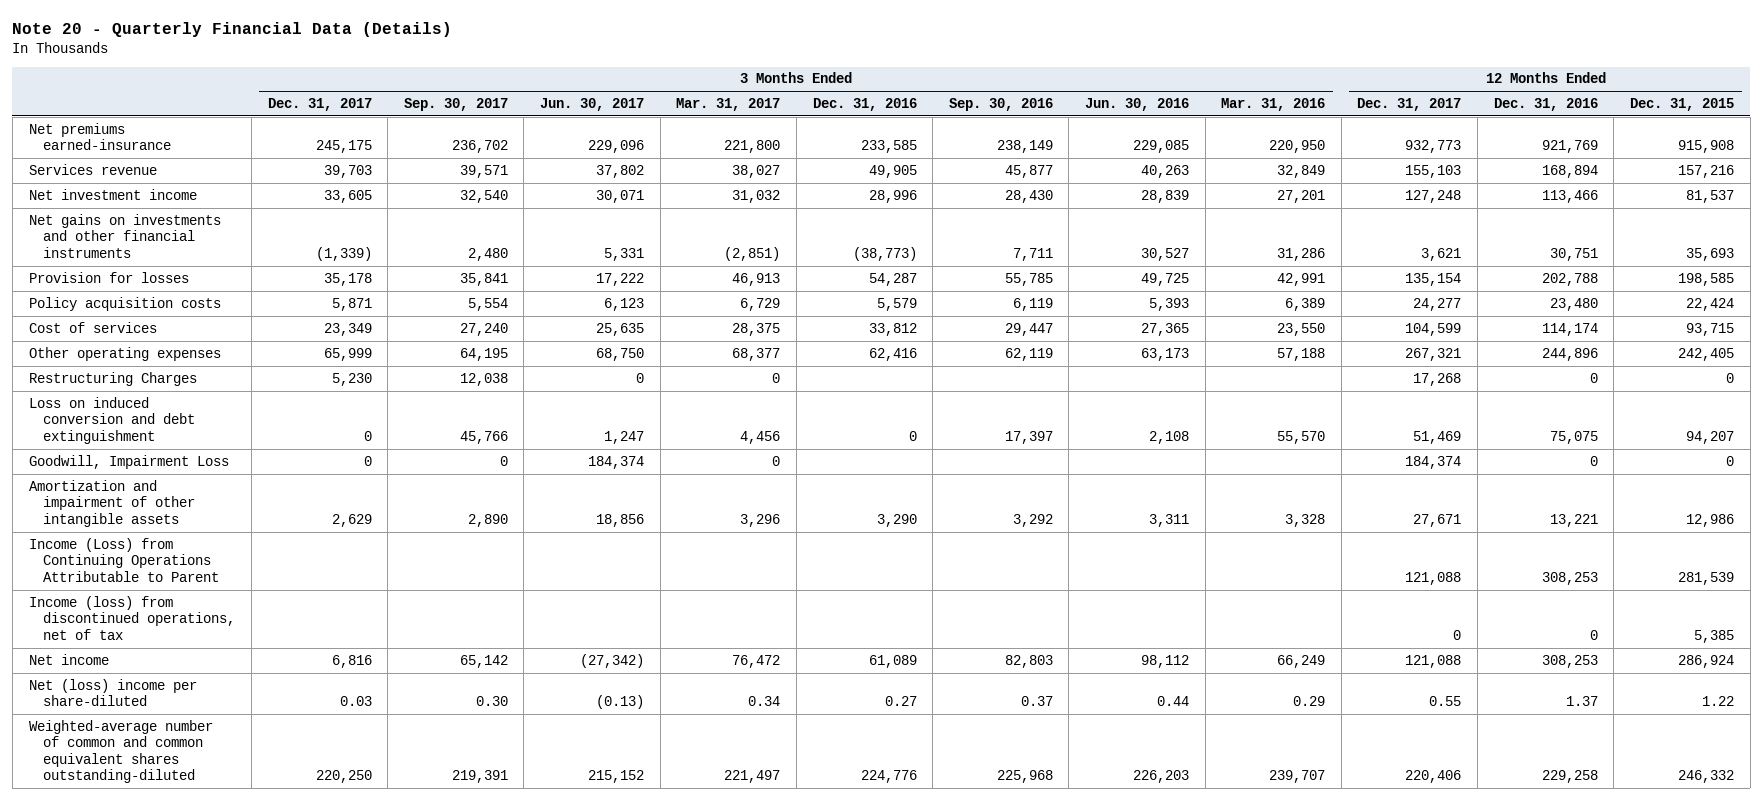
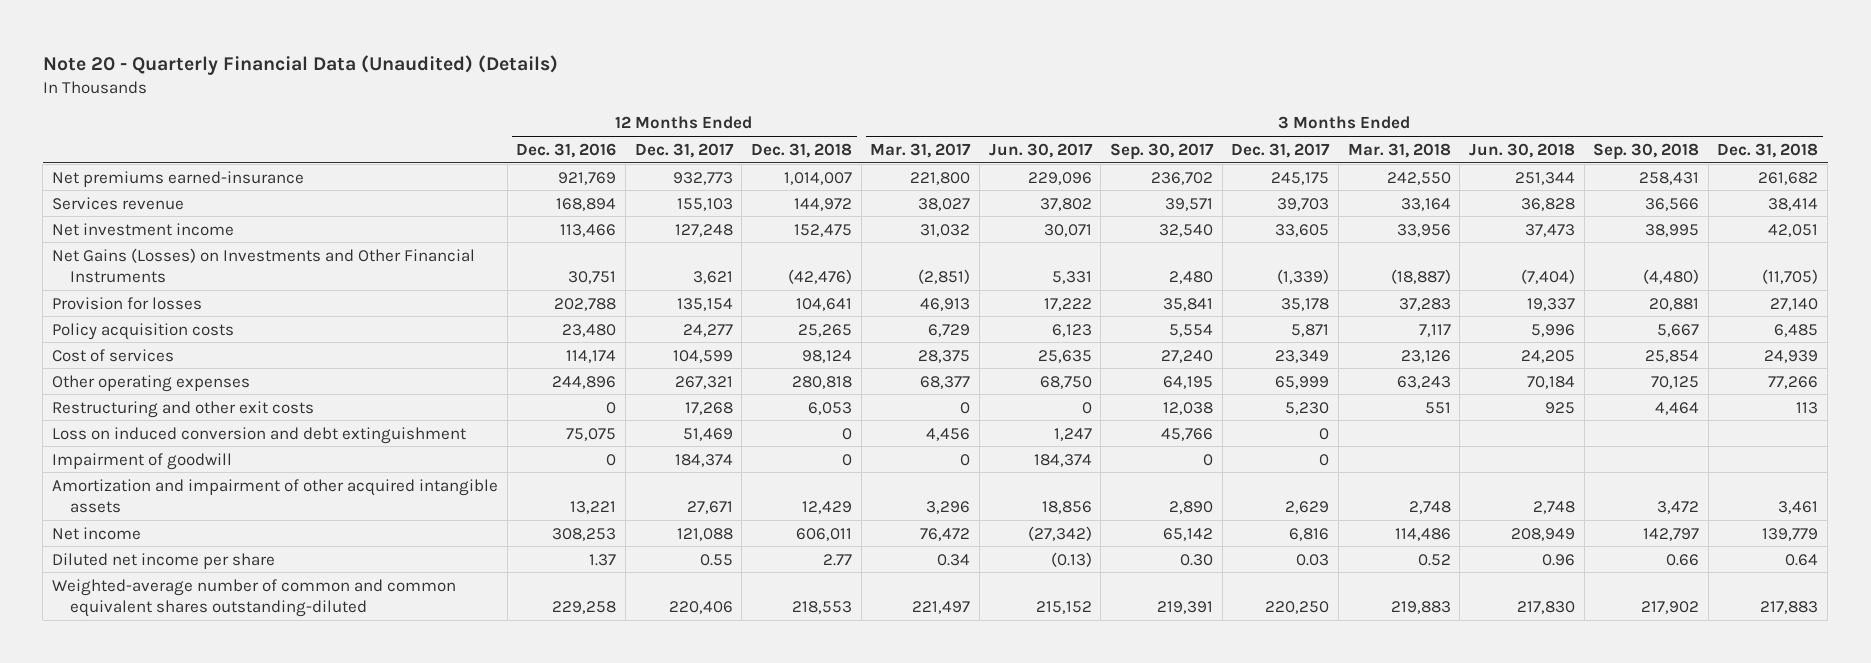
- Note 20 - Quarterly Financial Data (Details)
+ Note 20 - Quarterly Financial Data (Unaudited) (Details)
- | 3 Months Ended Dec. 31, 2017 | 3 Months Ended Sep. 30, 2017 | 3 Months Ended Jun. 30, 2017 | 3 Months Ended Mar. 31, 2017 | 3 Months Ended Dec. 31, 2016 | 3 Months Ended Sep. 30, 2016 | 3 Months Ended Jun. 30, 2016 | 3 Months Ended Mar. 31, 2016 | 12 Months Ended Dec. 31, 2017 | 12 Months Ended Dec. 31, 2016 | 12 Months Ended Dec. 31, 2015
+ | 12 Months Ended Dec. 31, 2016 | 12 Months Ended Dec. 31, 2017 | 12 Months Ended Dec. 31, 2018 | 3 Months Ended Mar. 31, 2017 | 3 Months Ended Jun. 30, 2017 | 3 Months Ended Sep. 30, 2017 | 3 Months Ended Dec. 31, 2017 | 3 Months Ended Mar. 31, 2018 | 3 Months Ended Jun. 30, 2018 | 3 Months Ended Sep. 30, 2018 | 3 Months Ended Dec. 31, 2018
- Net gains on investments and other financial instruments | (1,339) | 2,480 | 5,331 | (2,851) | (38,773) | 7,711 | 30,527 | 31,286 | 3,621 | 30,751 | 35,693
+ Net Gains (Losses) on Investments and Other Financial Instruments | 30,751 | 3,621 | (42,476) | (2,851) | 5,331 | 2,480 | (1,339) | (18,887) | (7,404) | (4,480) | (11,705)
- Restructuring Charges | 5,230 | 12,038 | 0 | 0 | | | | | 17,268 | 0 | 0
+ Restructuring and other exit costs | 0 | 17,268 | 6,053 | 0 | 0 | 12,038 | 5,230 | 551 | 925 | 4,464 | 113
- Goodwill, Impairment Loss | 0 | 0 | 184,374 | 0 | | | | | 184,374 | 0 | 0
- Amortization and impairment of other intangible assets | 2,629 | 2,890 | 18,856 | 3,296 | 3,290 | 3,292 | 3,311 | 3,328 | 27,671 | 13,221 | 12,986
- Income (Loss) from Continuing Operations Attributable to Parent | | | | | | | | | 121,088 | 308,253 | 281,539
- Income (loss) from discontinued operations, net of tax | | | | | | | | | 0 | 0 | 5,385
+ Impairment of goodwill | 0 | 184,374 | 0 | 0 | 184,374 | 0 | 0 | | | |
+ Amortization and impairment of other acquired intangible assets | 13,221 | 27,671 | 12,429 | 3,296 | 18,856 | 2,890 | 2,629 | 2,748 | 2,748 | 3,472 | 3,461
- Net (loss) income per share-diluted | 0.03 | 0.30 | (0.13) | 0.34 | 0.27 | 0.37 | 0.44 | 0.29 | 0.55 | 1.37 | 1.22
+ Diluted net income per share | 1.37 | 0.55 | 2.77 | 0.34 | (0.13) | 0.30 | 0.03 | 0.52 | 0.96 | 0.66 | 0.64

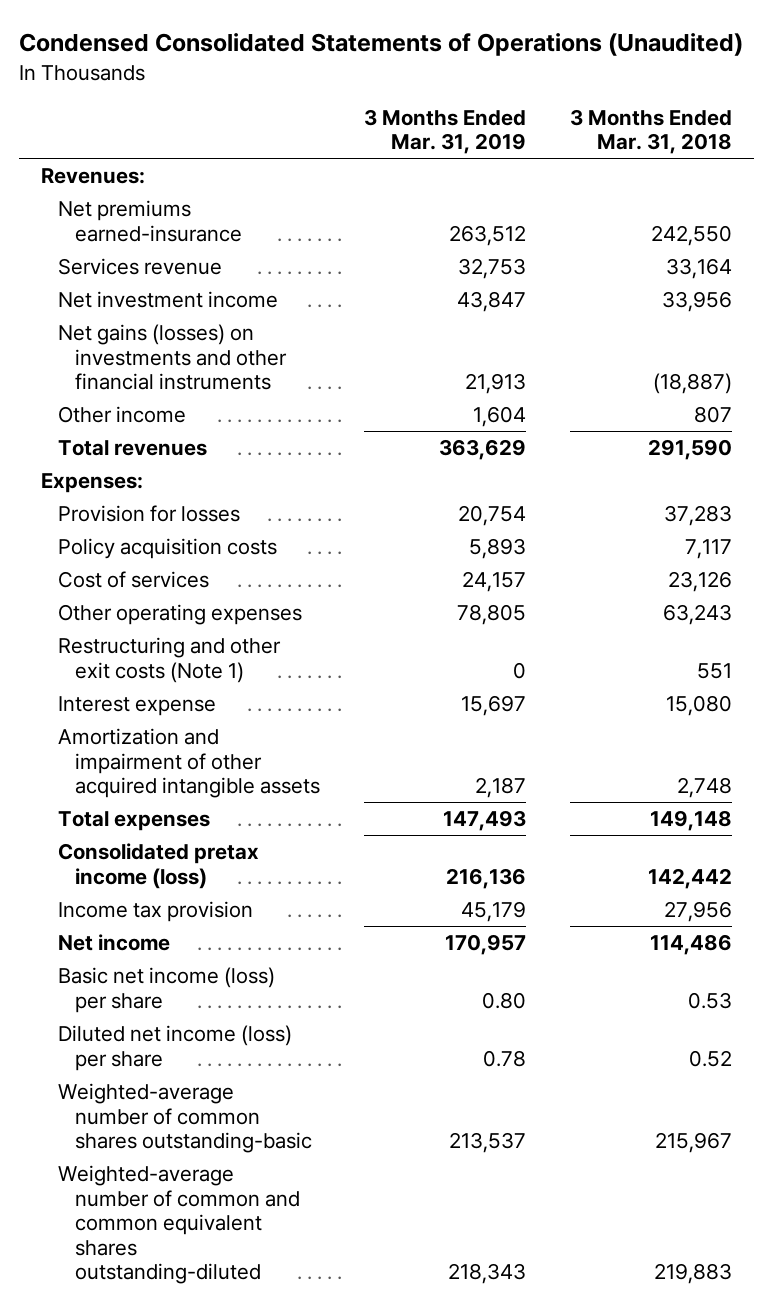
- Note 20 - Quarterly Financial Data (Unaudited) (Details)
+ Condensed Consolidated Statements of Operations (Unaudited)
- | 12 Months Ended Dec. 31, 2016 | 12 Months Ended Dec. 31, 2017 | 12 Months Ended Dec. 31, 2018 | 3 Months Ended Mar. 31, 2017 | 3 Months Ended Jun. 30, 2017 | 3 Months Ended Sep. 30, 2017 | 3 Months Ended Dec. 31, 2017 | 3 Months Ended Mar. 31, 2018 | 3 Months Ended Jun. 30, 2018 | 3 Months Ended Sep. 30, 2018 | 3 Months Ended Dec. 31, 2018
+ | 3 Months Ended Mar. 31, 2019 | 3 Months Ended Mar. 31, 2018
+ Revenues:
- Net Gains (Losses) on Investments and Other Financial Instruments | 30,751 | 3,621 | (42,476) | (2,851) | 5,331 | 2,480 | (1,339) | (18,887) | (7,404) | (4,480) | (11,705)
+ Net gains (losses) on investments and other financial instruments | 21,913 | (18,887)
+ Other income | 1,604 | 807
+ Total revenues | 363,629 | 291,590
+ Expenses:
- Restructuring and other exit costs | 0 | 17,268 | 6,053 | 0 | 0 | 12,038 | 5,230 | 551 | 925 | 4,464 | 113
- Loss on induced conversion and debt extinguishment | 75,075 | 51,469 | 0 | 4,456 | 1,247 | 45,766 | 0 | | | |
- Impairment of goodwill | 0 | 184,374 | 0 | 0 | 184,374 | 0 | 0 | | | |
+ Restructuring and other exit costs (Note 1) | 0 | 551
+ Interest expense | 15,697 | 15,080
+ Total expenses | 147,493 | 149,148
+ Consolidated pretax income (loss) | 216,136 | 142,442
+ Income tax provision | 45,179 | 27,956
- Diluted net income per share | 1.37 | 0.55 | 2.77 | 0.34 | (0.13) | 0.30 | 0.03 | 0.52 | 0.96 | 0.66 | 0.64
+ Basic net income (loss) per share | 0.80 | 0.53
+ Diluted net income (loss) per share | 0.78 | 0.52
+ Weighted-average number of common shares outstanding-basic | 213,537 | 215,967

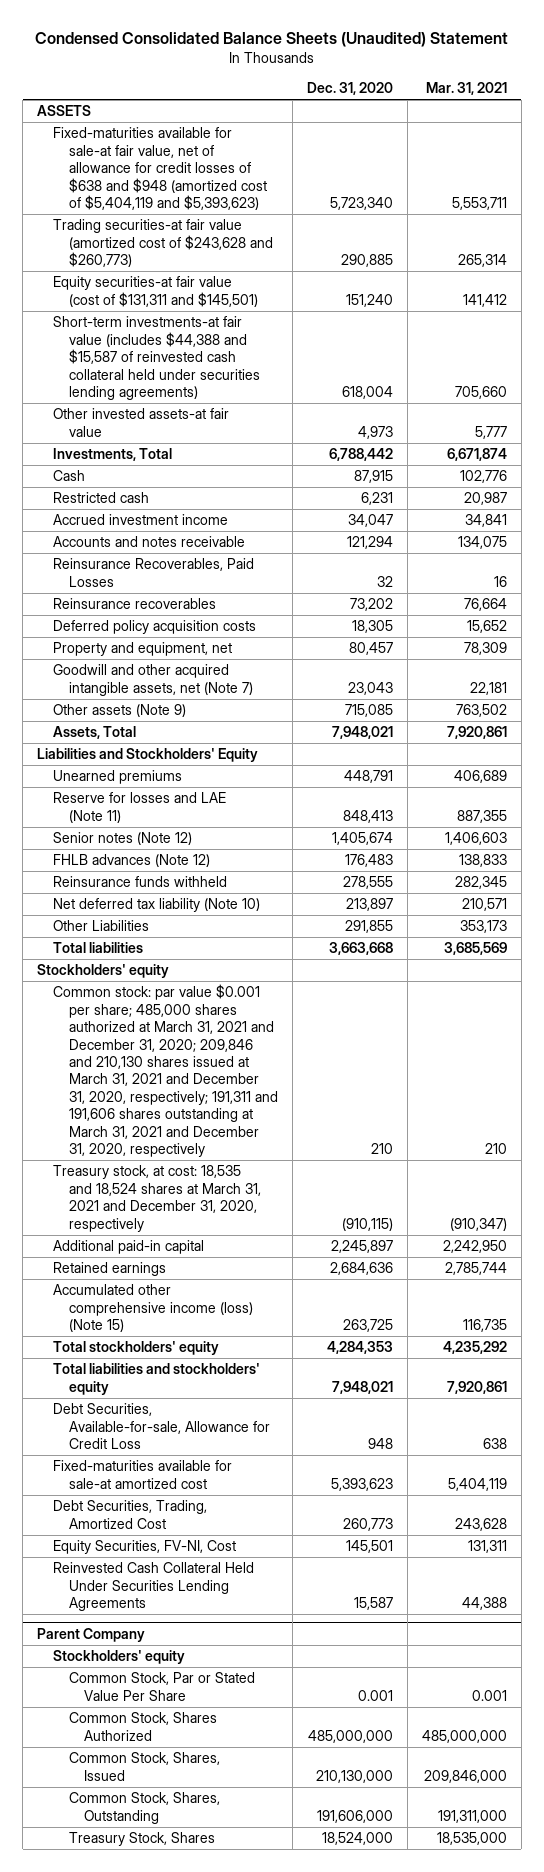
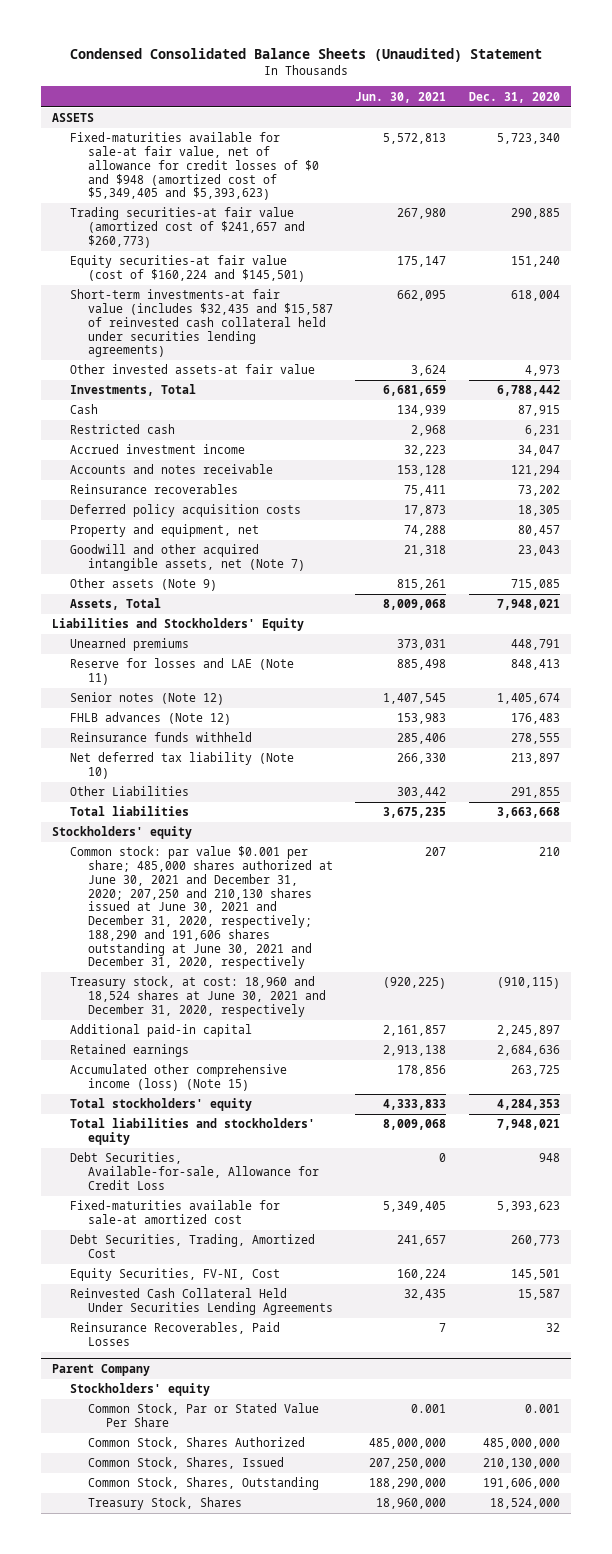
- | Dec. 31, 2020 | Mar. 31, 2021
+ | Jun. 30, 2021 | Dec. 31, 2020
- Fixed-maturities available for sale-at fair value, net of allowance for credit losses of $638 and $948 (amortized cost of $5,404,119 and $5,393,623) | 5,723,340 | 5,553,711
- Trading securities-at fair value (amortized cost of $243,628 and $260,773) | 290,885 | 265,314
- Equity securities-at fair value (cost of $131,311 and $145,501) | 151,240 | 141,412
- Short-term investments-at fair value (includes $44,388 and $15,587 of reinvested cash collateral held under securities lending agreements) | 618,004 | 705,660
+ Fixed-maturities available for sale-at fair value, net of allowance for credit losses of $0 and $948 (amortized cost of $5,349,405 and $5,393,623) | 5,572,813 | 5,723,340
+ Trading securities-at fair value (amortized cost of $241,657 and $260,773) | 267,980 | 290,885
+ Equity securities-at fair value (cost of $160,224 and $145,501) | 175,147 | 151,240
+ Short-term investments-at fair value (includes $32,435 and $15,587 of reinvested cash collateral held under securities lending agreements) | 662,095 | 618,004
- Common stock: par value $0.001 per share; 485,000 shares authorized at March 31, 2021 and December 31, 2020; 209,846 and 210,130 shares issued at March 31, 2021 and December 31, 2020, respectively; 191,311 and 191,606 shares outstanding at March 31, 2021 and December 31, 2020, respectively | 210 | 210
- Treasury stock, at cost: 18,535 and 18,524 shares at March 31, 2021 and December 31, 2020, respectively | (910,115) | (910,347)
+ Common stock: par value $0.001 per share; 485,000 shares authorized at June 30, 2021 and December 31, 2020; 207,250 and 210,130 shares issued at June 30, 2021 and December 31, 2020, respectively; 188,290 and 191,606 shares outstanding at June 30, 2021 and December 31, 2020, respectively | 207 | 210
+ Treasury stock, at cost: 18,960 and 18,524 shares at June 30, 2021 and December 31, 2020, respectively | (920,225) | (910,115)
moved down: Reinsurance Recoverables, Paid Losses | 7 | 32

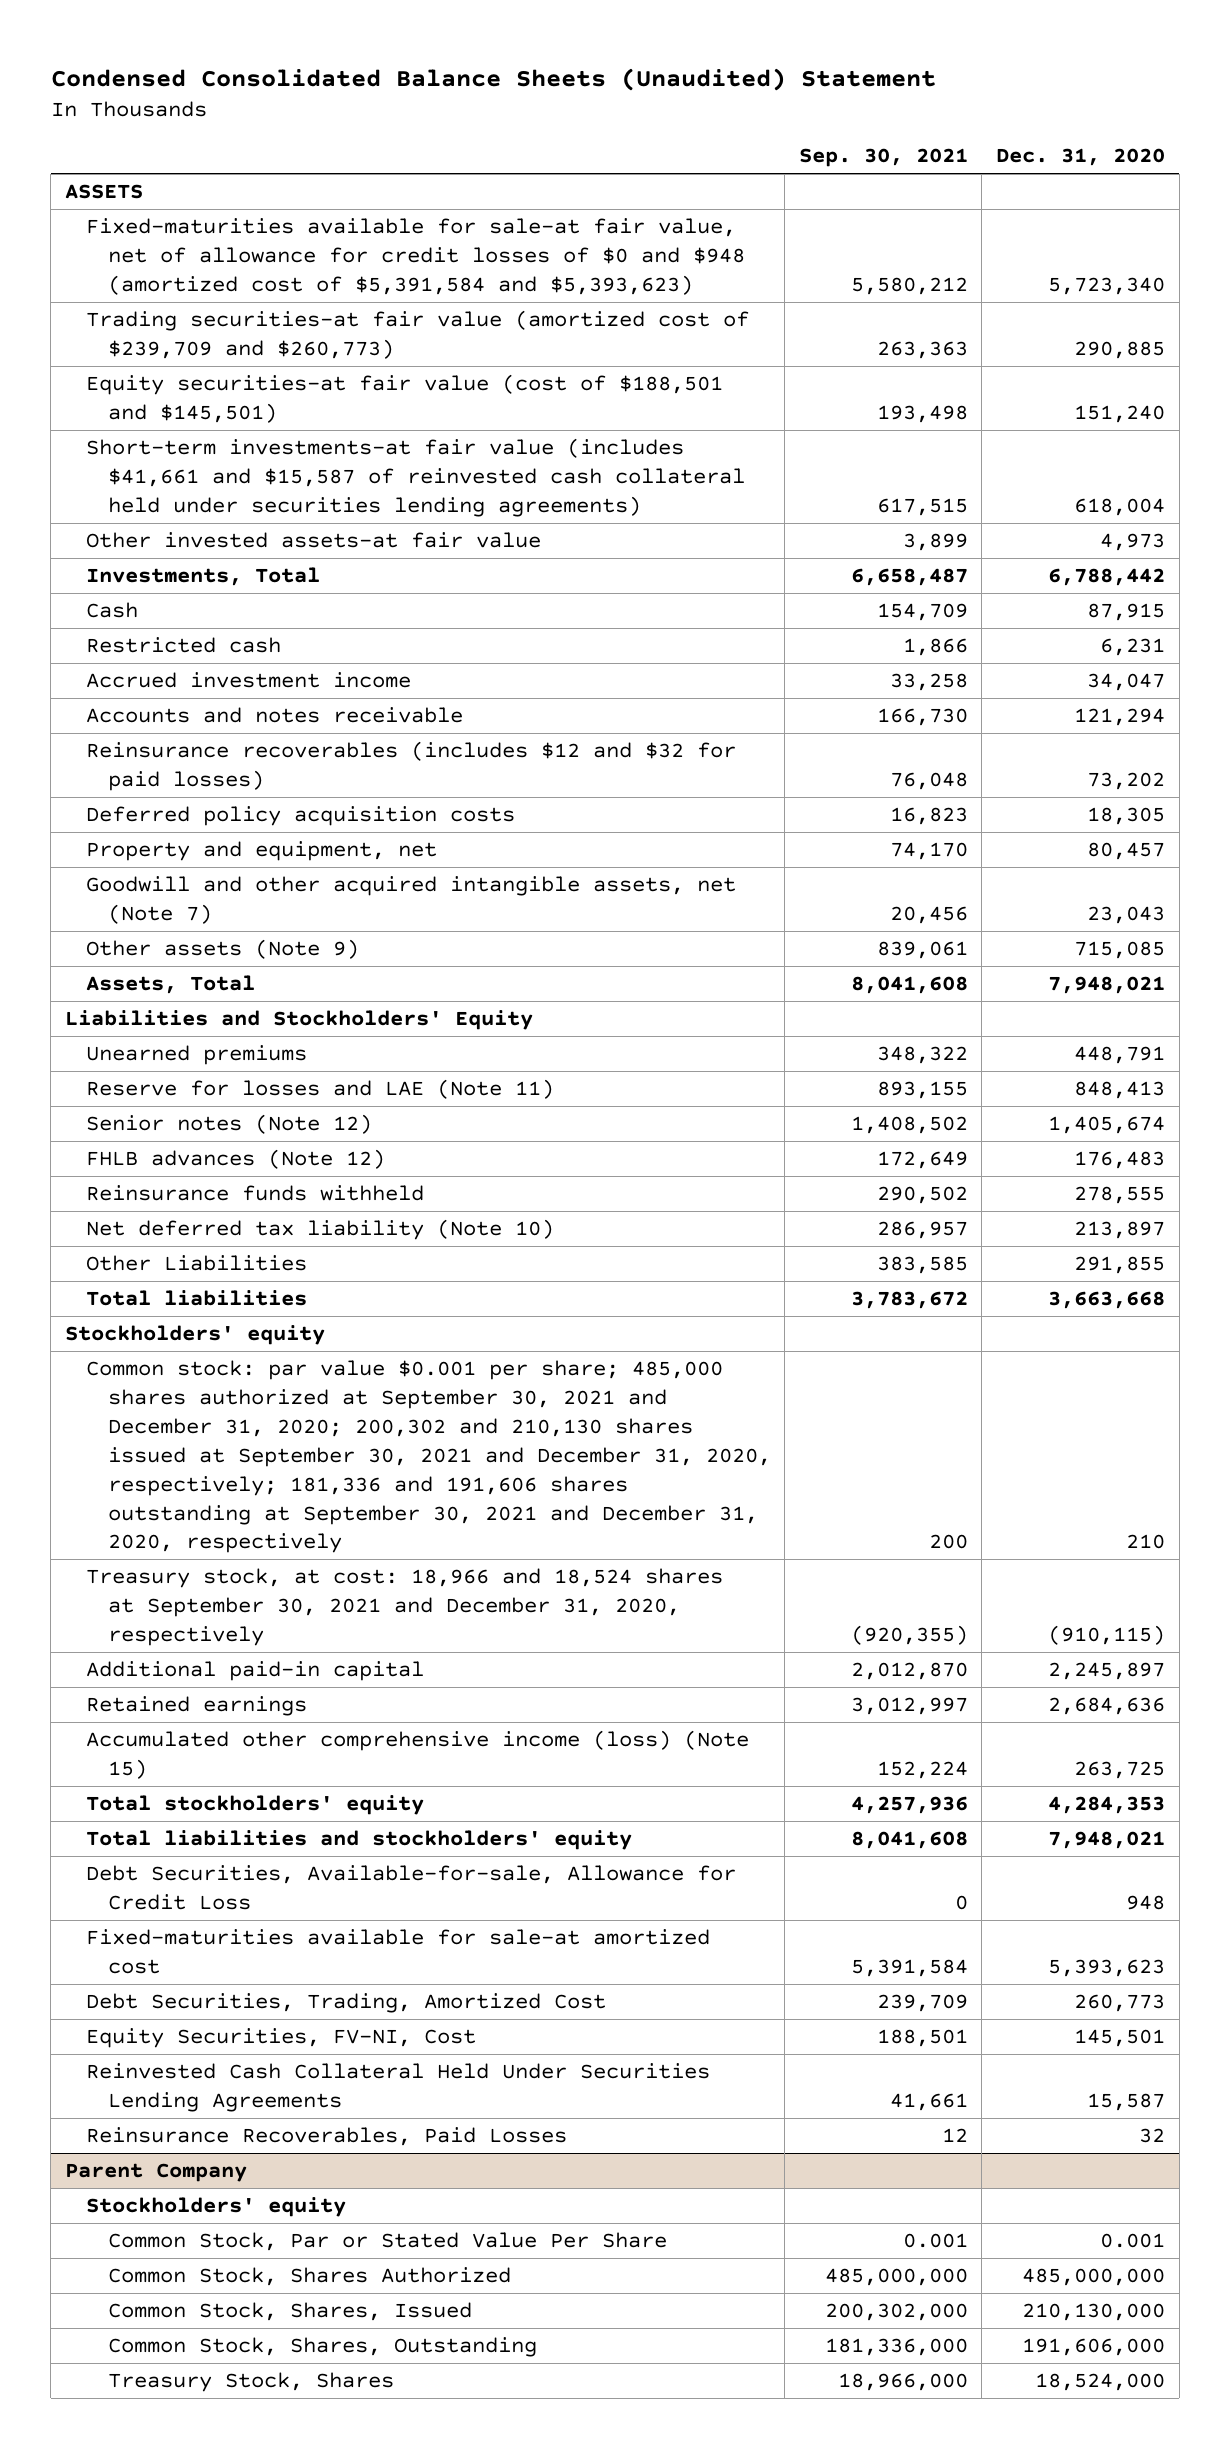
- | Jun. 30, 2021 | Dec. 31, 2020
+ | Sep. 30, 2021 | Dec. 31, 2020
- Fixed-maturities available for sale-at fair value, net of allowance for credit losses of $0 and $948 (amortized cost of $5,349,405 and $5,393,623) | 5,572,813 | 5,723,340
- Trading securities-at fair value (amortized cost of $241,657 and $260,773) | 267,980 | 290,885
- Equity securities-at fair value (cost of $160,224 and $145,501) | 175,147 | 151,240
- Short-term investments-at fair value (includes $32,435 and $15,587 of reinvested cash collateral held under securities lending agreements) | 662,095 | 618,004
+ Fixed-maturities available for sale-at fair value, net of allowance for credit losses of $0 and $948 (amortized cost of $5,391,584 and $5,393,623) | 5,580,212 | 5,723,340
+ Trading securities-at fair value (amortized cost of $239,709 and $260,773) | 263,363 | 290,885
+ Equity securities-at fair value (cost of $188,501 and $145,501) | 193,498 | 151,240
+ Short-term investments-at fair value (includes $41,661 and $15,587 of reinvested cash collateral held under securities lending agreements) | 617,515 | 618,004
- Reinsurance recoverables | 75,411 | 73,202
+ Reinsurance recoverables (includes $12 and $32 for paid losses) | 76,048 | 73,202
- Common stock: par value $0.001 per share; 485,000 shares authorized at June 30, 2021 and December 31, 2020; 207,250 and 210,130 shares issued at June 30, 2021 and December 31, 2020, respectively; 188,290 and 191,606 shares outstanding at June 30, 2021 and December 31, 2020, respectively | 207 | 210
- Treasury stock, at cost: 18,960 and 18,524 shares at June 30, 2021 and December 31, 2020, respectively | (920,225) | (910,115)
+ Common stock: par value $0.001 per share; 485,000 shares authorized at September 30, 2021 and December 31, 2020; 200,302 and 210,130 shares issued at September 30, 2021 and December 31, 2020, respectively; 181,336 and 191,606 shares outstanding at September 30, 2021 and December 31, 2020, respectively | 200 | 210
+ Treasury stock, at cost: 18,966 and 18,524 shares at September 30, 2021 and December 31, 2020, respectively | (920,355) | (910,115)

